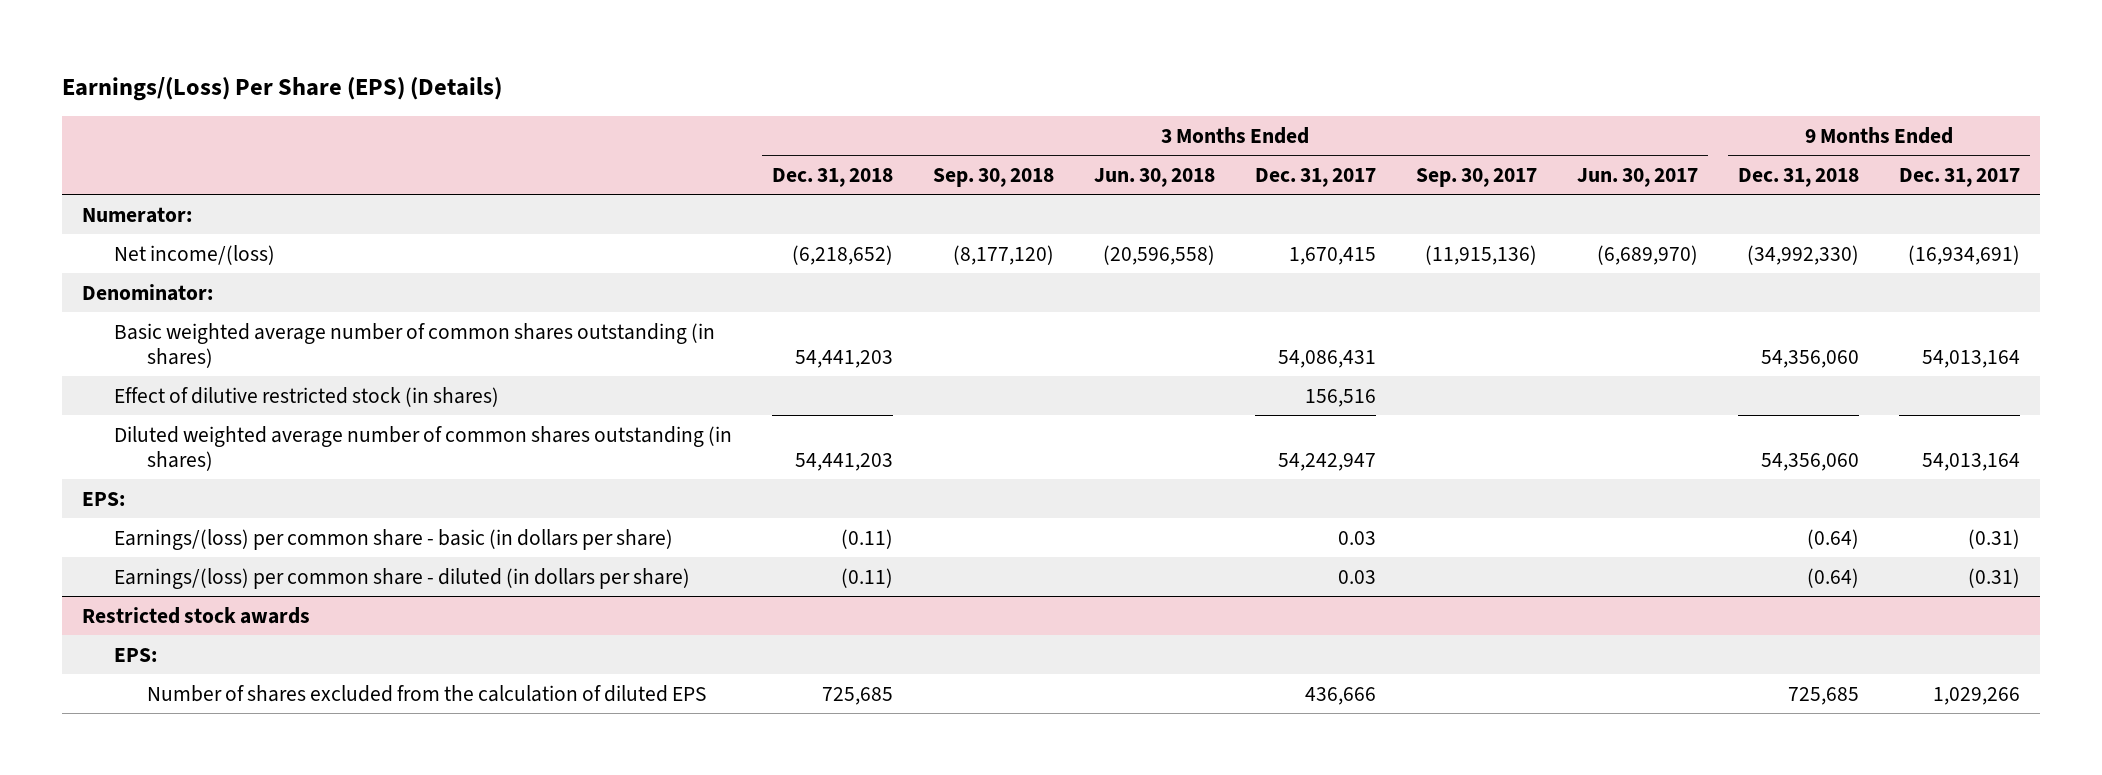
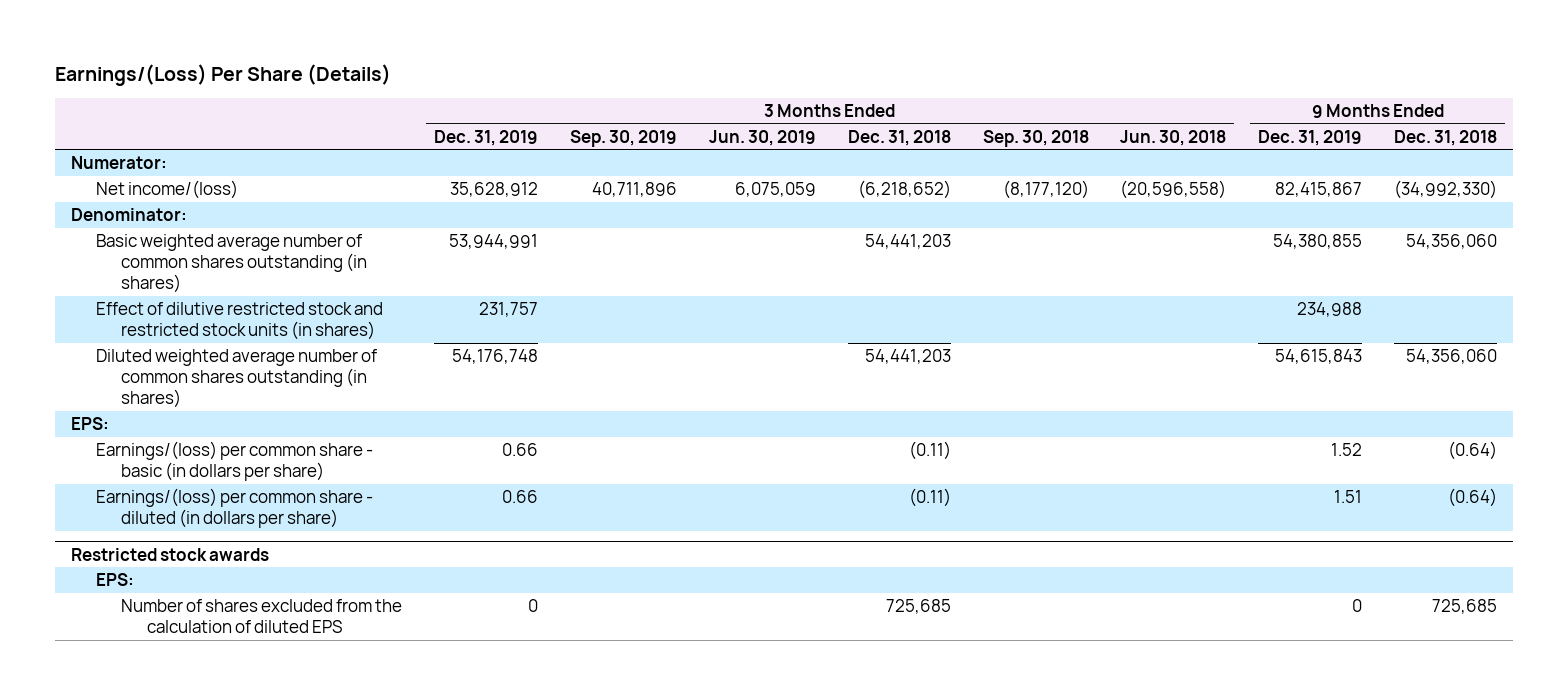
- Earnings/(Loss) Per Share (EPS) (Details)
+ Earnings/(Loss) Per Share (Details)
- | 3 Months Ended Dec. 31, 2018 | 3 Months Ended Sep. 30, 2018 | 3 Months Ended Jun. 30, 2018 | 3 Months Ended Dec. 31, 2017 | 3 Months Ended Sep. 30, 2017 | 3 Months Ended Jun. 30, 2017 | 9 Months Ended Dec. 31, 2018 | 9 Months Ended Dec. 31, 2017
+ | 3 Months Ended Dec. 31, 2019 | 3 Months Ended Sep. 30, 2019 | 3 Months Ended Jun. 30, 2019 | 3 Months Ended Dec. 31, 2018 | 3 Months Ended Sep. 30, 2018 | 3 Months Ended Jun. 30, 2018 | 9 Months Ended Dec. 31, 2019 | 9 Months Ended Dec. 31, 2018
- Effect of dilutive restricted stock (in shares) | | | | 156,516 | | | |
+ Effect of dilutive restricted stock and restricted stock units (in shares) | 231,757 | | | | | | 234,988 |

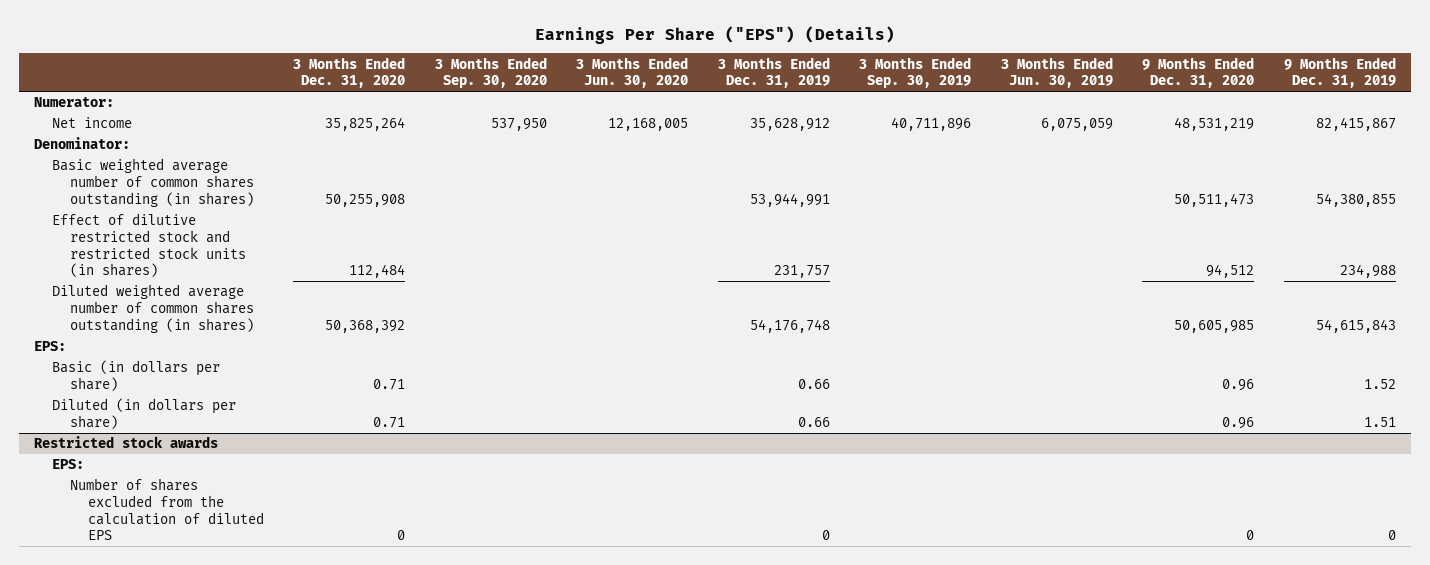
- Earnings/(Loss) Per Share (Details)
+ Earnings Per Share ("EPS") (Details)
- | 3 Months Ended Dec. 31, 2019 | 3 Months Ended Sep. 30, 2019 | 3 Months Ended Jun. 30, 2019 | 3 Months Ended Dec. 31, 2018 | 3 Months Ended Sep. 30, 2018 | 3 Months Ended Jun. 30, 2018 | 9 Months Ended Dec. 31, 2019 | 9 Months Ended Dec. 31, 2018
+ | 3 Months Ended Dec. 31, 2020 | 3 Months Ended Sep. 30, 2020 | 3 Months Ended Jun. 30, 2020 | 3 Months Ended Dec. 31, 2019 | 3 Months Ended Sep. 30, 2019 | 3 Months Ended Jun. 30, 2019 | 9 Months Ended Dec. 31, 2020 | 9 Months Ended Dec. 31, 2019
- Net income/(loss) | 35,628,912 | 40,711,896 | 6,075,059 | (6,218,652) | (8,177,120) | (20,596,558) | 82,415,867 | (34,992,330)
+ Net income | 35,825,264 | 537,950 | 12,168,005 | 35,628,912 | 40,711,896 | 6,075,059 | 48,531,219 | 82,415,867
- Earnings/(loss) per common share - basic (in dollars per share) | 0.66 | | | (0.11) | | | 1.52 | (0.64)
- Earnings/(loss) per common share - diluted (in dollars per share) | 0.66 | | | (0.11) | | | 1.51 | (0.64)
+ Basic (in dollars per share) | 0.71 | | | 0.66 | | | 0.96 | 1.52
+ Diluted (in dollars per share) | 0.71 | | | 0.66 | | | 0.96 | 1.51

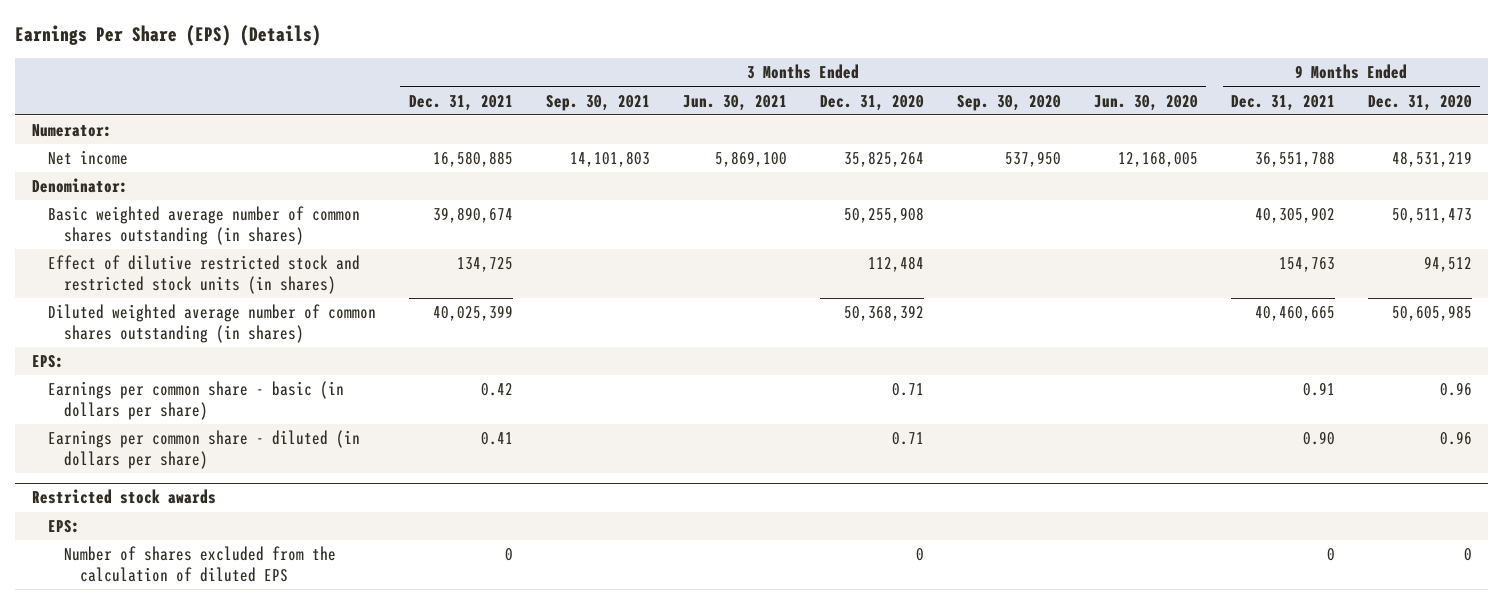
- Earnings Per Share ("EPS") (Details)
+ Earnings Per Share (EPS) (Details)
- | 3 Months Ended Dec. 31, 2020 | 3 Months Ended Sep. 30, 2020 | 3 Months Ended Jun. 30, 2020 | 3 Months Ended Dec. 31, 2019 | 3 Months Ended Sep. 30, 2019 | 3 Months Ended Jun. 30, 2019 | 9 Months Ended Dec. 31, 2020 | 9 Months Ended Dec. 31, 2019
+ | 3 Months Ended Dec. 31, 2021 | 3 Months Ended Sep. 30, 2021 | 3 Months Ended Jun. 30, 2021 | 3 Months Ended Dec. 31, 2020 | 3 Months Ended Sep. 30, 2020 | 3 Months Ended Jun. 30, 2020 | 9 Months Ended Dec. 31, 2021 | 9 Months Ended Dec. 31, 2020
- Basic (in dollars per share) | 0.71 | | | 0.66 | | | 0.96 | 1.52
- Diluted (in dollars per share) | 0.71 | | | 0.66 | | | 0.96 | 1.51
+ Earnings per common share - basic (in dollars per share) | 0.42 | | | 0.71 | | | 0.91 | 0.96
+ Earnings per common share - diluted (in dollars per share) | 0.41 | | | 0.71 | | | 0.90 | 0.96

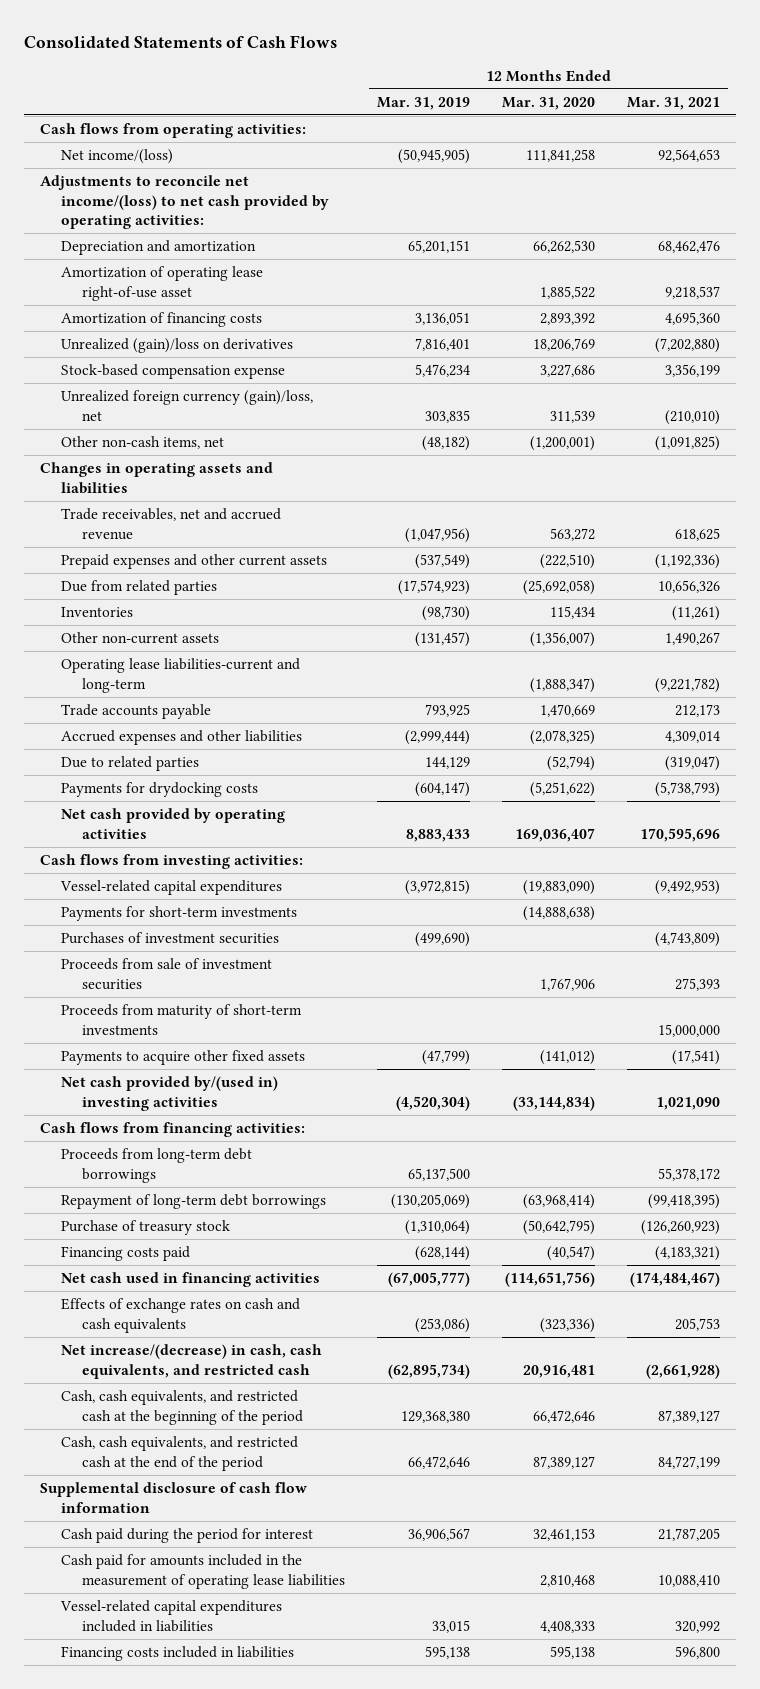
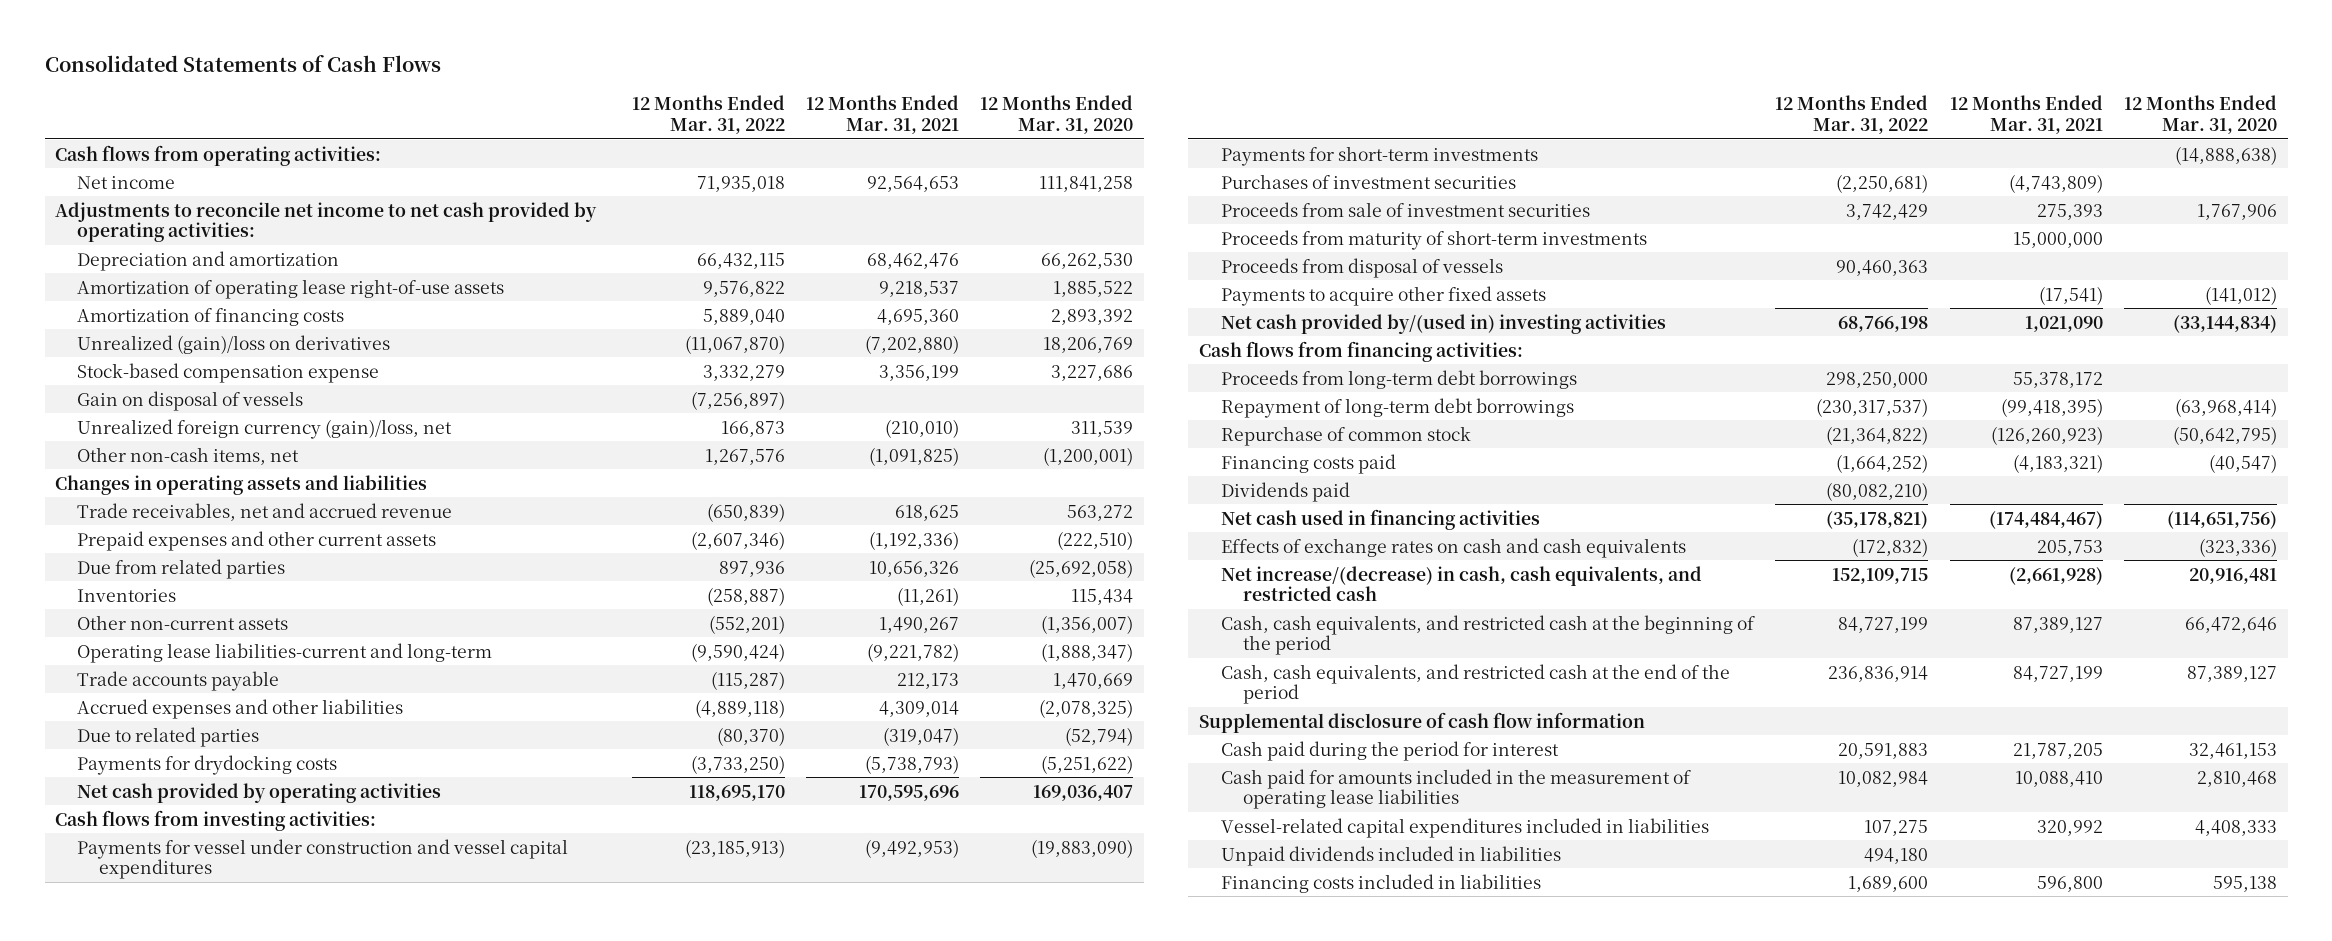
- | 12 Months Ended Mar. 31, 2019 | 12 Months Ended Mar. 31, 2020 | 12 Months Ended Mar. 31, 2021
+ | 12 Months Ended Mar. 31, 2022 | 12 Months Ended Mar. 31, 2021 | 12 Months Ended Mar. 31, 2020
- Net income/(loss) | (50,945,905) | 111,841,258 | 92,564,653
- Adjustments to reconcile net income/(loss) to net cash provided by operating activities:
+ Net income | 71,935,018 | 92,564,653 | 111,841,258
+ Adjustments to reconcile net income to net cash provided by operating activities:
- Amortization of operating lease right-of-use asset | | 1,885,522 | 9,218,537
+ Amortization of operating lease right-of-use assets | 9,576,822 | 9,218,537 | 1,885,522
+ Gain on disposal of vessels | (7,256,897) | |
- Vessel-related capital expenditures | (3,972,815) | (19,883,090) | (9,492,953)
+ Payments for vessel under construction and vessel capital expenditures | (23,185,913) | (9,492,953) | (19,883,090)
+ Proceeds from disposal of vessels | 90,460,363 | |
- Purchase of treasury stock | (1,310,064) | (50,642,795) | (126,260,923)
+ Repurchase of common stock | (21,364,822) | (126,260,923) | (50,642,795)
+ Dividends paid | (80,082,210) | |
+ Unpaid dividends included in liabilities | 494,180 | |

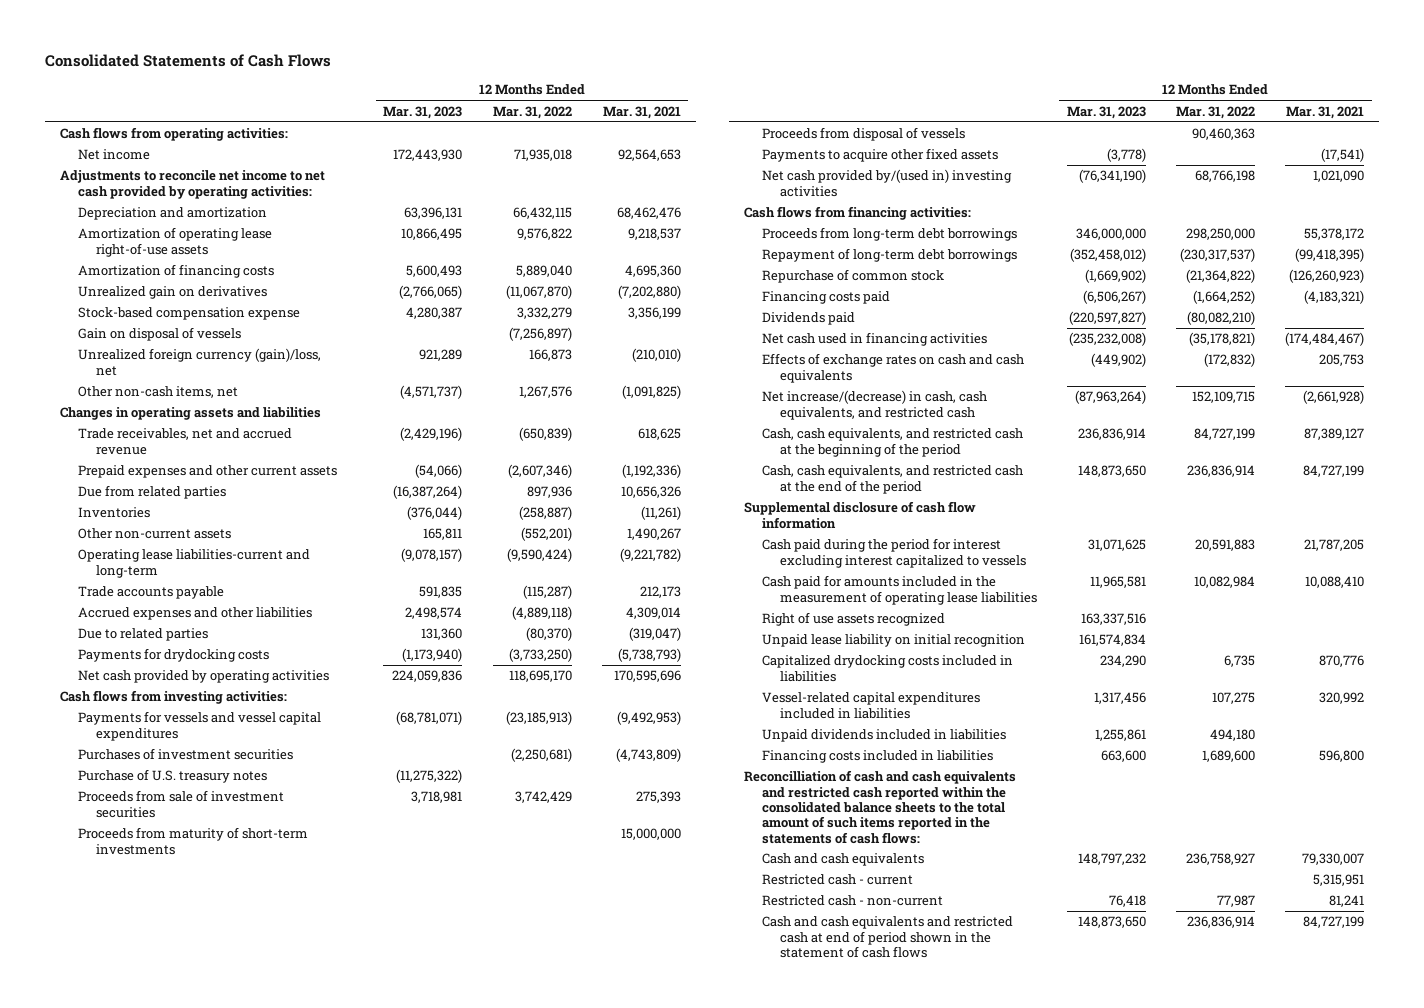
- | 12 Months Ended Mar. 31, 2022 | 12 Months Ended Mar. 31, 2021 | 12 Months Ended Mar. 31, 2020
+ | 12 Months Ended Mar. 31, 2023 | 12 Months Ended Mar. 31, 2022 | 12 Months Ended Mar. 31, 2021
- Unrealized (gain)/loss on derivatives | (11,067,870) | (7,202,880) | 18,206,769
+ Unrealized gain on derivatives | (2,766,065) | (11,067,870) | (7,202,880)
- Payments for vessel under construction and vessel capital expenditures | (23,185,913) | (9,492,953) | (19,883,090)
- Payments for short-term investments | | | (14,888,638)
+ Payments for vessels and vessel capital expenditures | (68,781,071) | (23,185,913) | (9,492,953)
+ Purchase of U.S. treasury notes | (11,275,322) | |
- Cash paid during the period for interest | 20,591,883 | 21,787,205 | 32,461,153
+ Cash paid during the period for interest excluding interest capitalized to vessels | 31,071,625 | 20,591,883 | 21,787,205
+ Right of use assets recognized | 163,337,516 | |
+ Unpaid lease liability on initial recognition | 161,574,834 | |
+ Capitalized drydocking costs included in liabilities | 234,290 | 6,735 | 870,776
+ Reconcilliation of cash and cash equivalents and restricted cash reported within the consolidated balance sheets to the total amount of such items reported in the statements of cash flows:
+ Cash and cash equivalents | 148,797,232 | 236,758,927 | 79,330,007
+ Restricted cash - current | | | 5,315,951
+ Restricted cash - non-current | 76,418 | 77,987 | 81,241
+ Cash and cash equivalents and restricted cash at end of period shown in the statement of cash flows | 148,873,650 | 236,836,914 | 84,727,199

